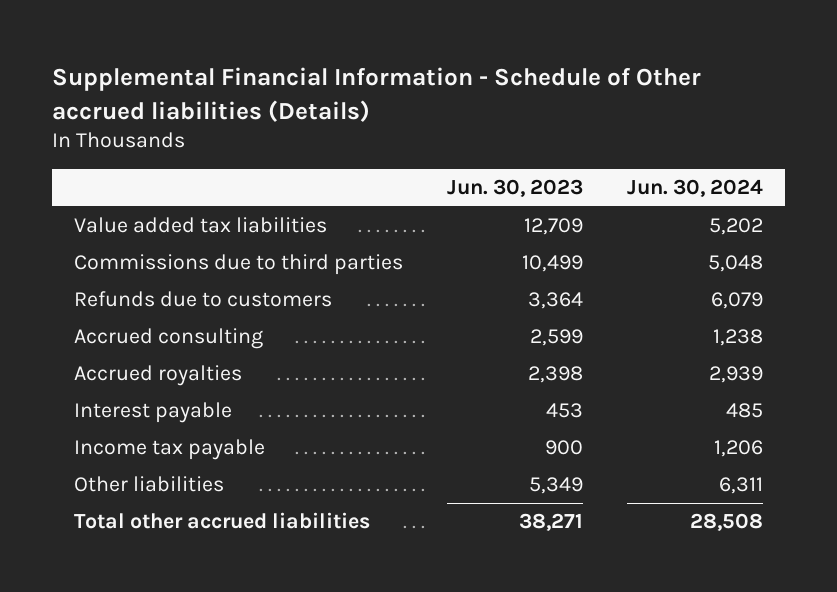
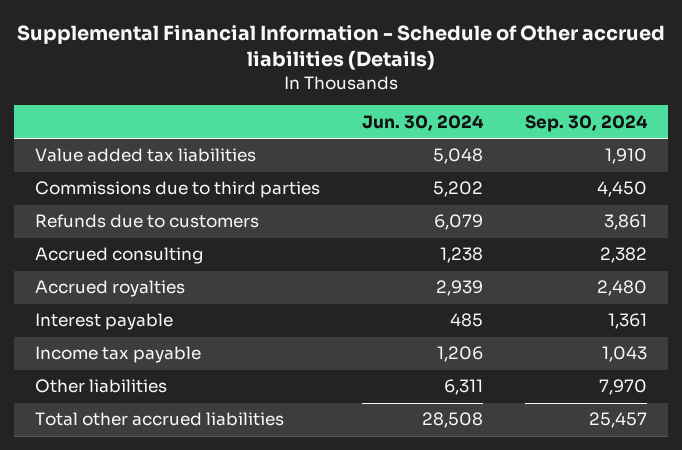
- | Jun. 30, 2023 | Jun. 30, 2024
+ | Jun. 30, 2024 | Sep. 30, 2024
- Value added tax liabilities | 12,709 | 5,202
- Commissions due to third parties | 10,499 | 5,048
+ Value added tax liabilities | 5,048 | 1,910
+ Commissions due to third parties | 5,202 | 4,450

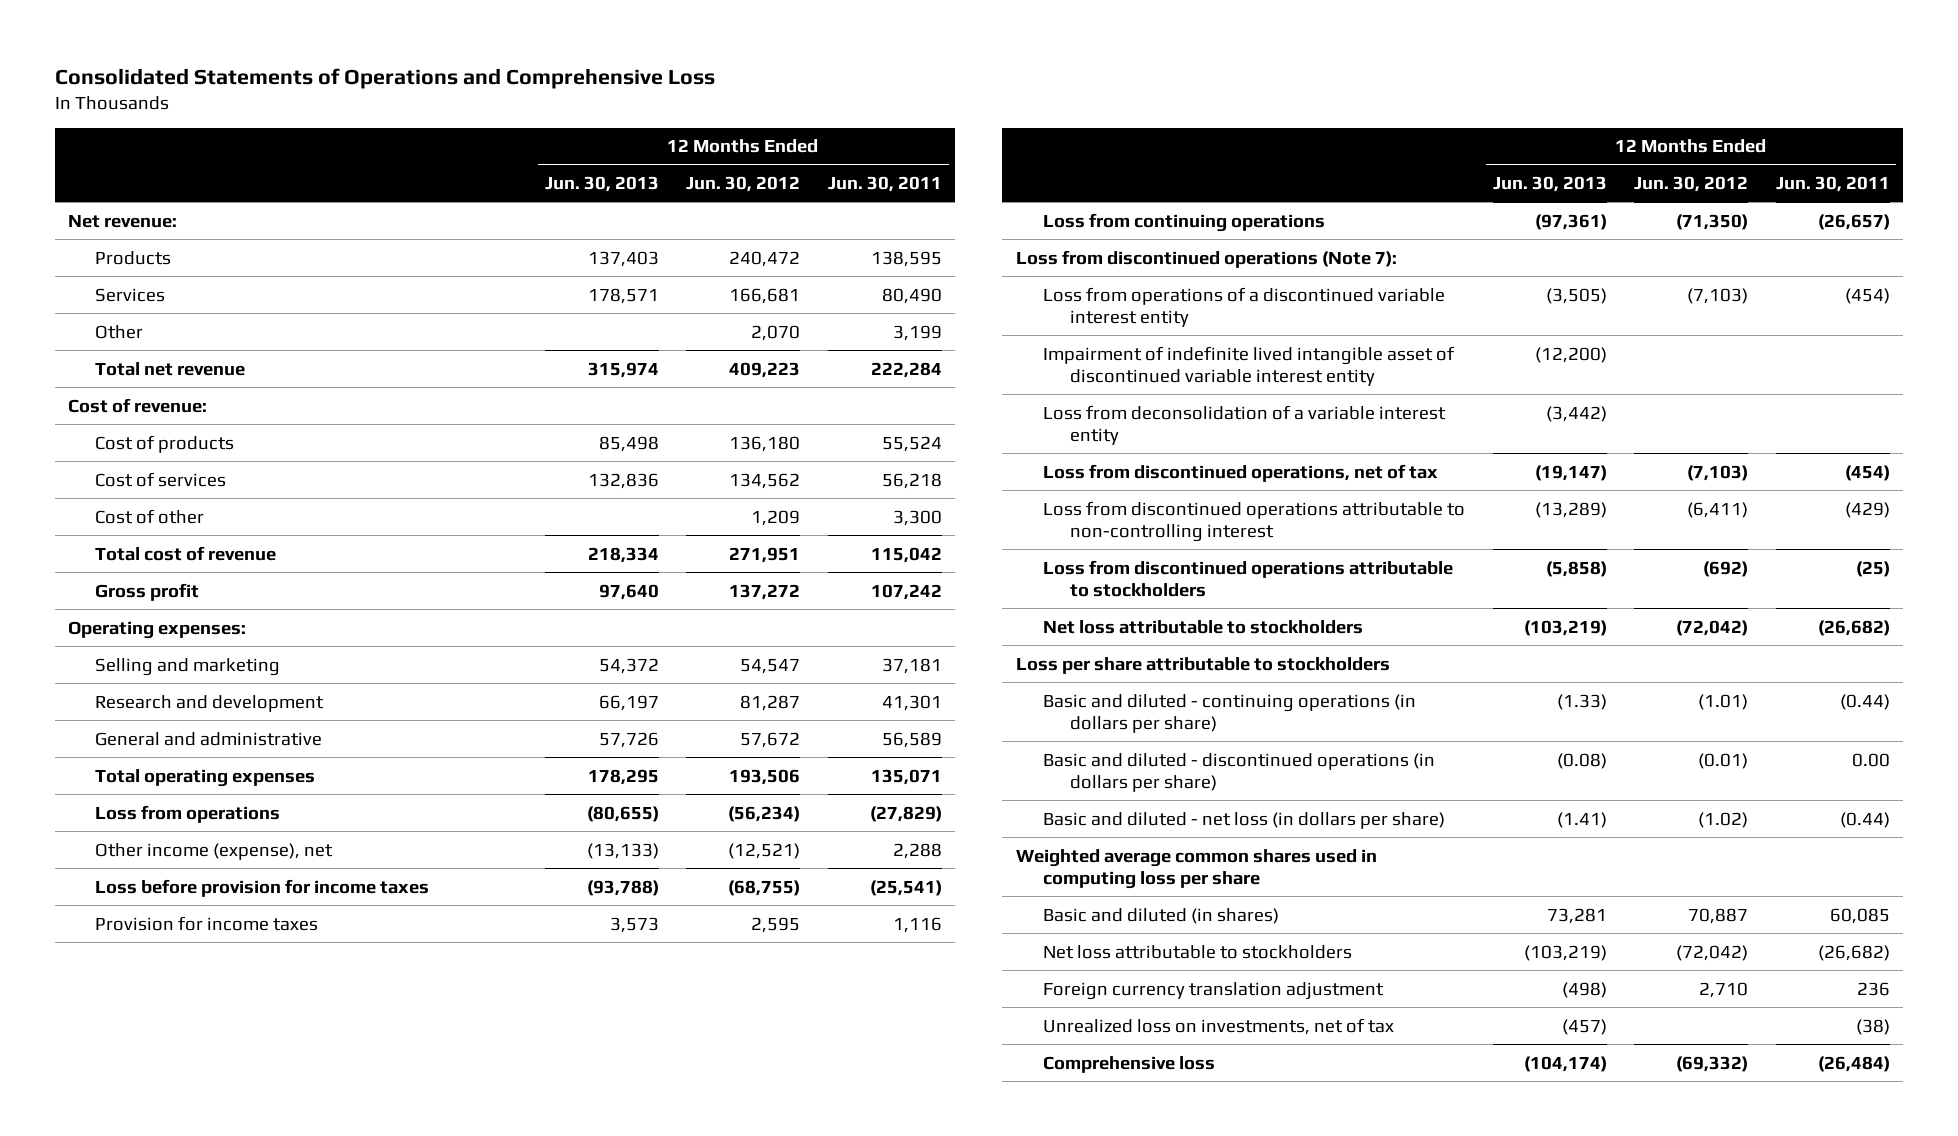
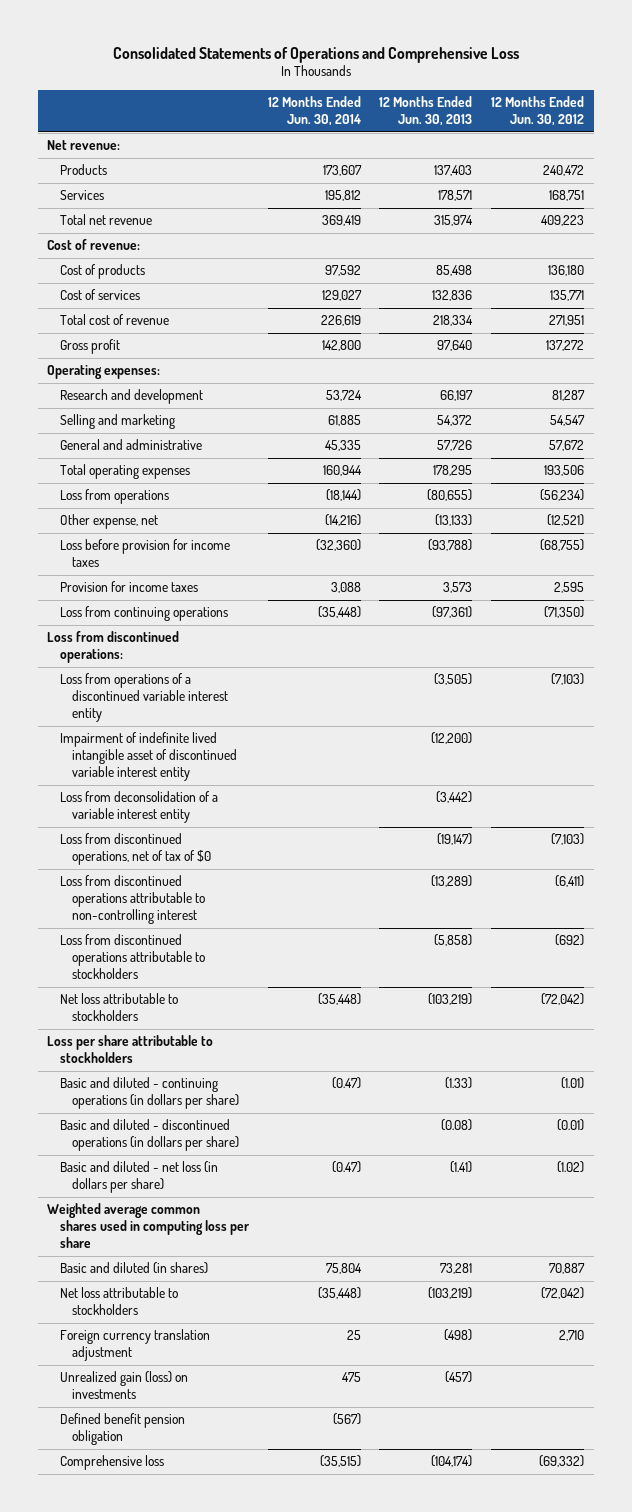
- | 12 Months Ended Jun. 30, 2013 | 12 Months Ended Jun. 30, 2012 | 12 Months Ended Jun. 30, 2011
+ | 12 Months Ended Jun. 30, 2014 | 12 Months Ended Jun. 30, 2013 | 12 Months Ended Jun. 30, 2012
- Services | 178,571 | 166,681 | 80,490
- Other | | 2,070 | 3,199
+ Services | 195,812 | 178,571 | 168,751
- Cost of services | 132,836 | 134,562 | 56,218
- Cost of other | | 1,209 | 3,300
+ Cost of services | 129,027 | 132,836 | 135,771
moved down: Selling and marketing | 61,885 | 54,372 | 54,547
- Other income (expense), net | (13,133) | (12,521) | 2,288
+ Other expense, net | (14,216) | (13,133) | (12,521)
- Loss from discontinued operations (Note 7):
+ Loss from discontinued operations:
- Loss from discontinued operations, net of tax | (19,147) | (7,103) | (454)
+ Loss from discontinued operations, net of tax of $0 | | (19,147) | (7,103)
- Unrealized loss on investments, net of tax | (457) | | (38)
+ Unrealized gain (loss) on investments | 475 | (457) |
+ Defined benefit pension obligation | (567) | |

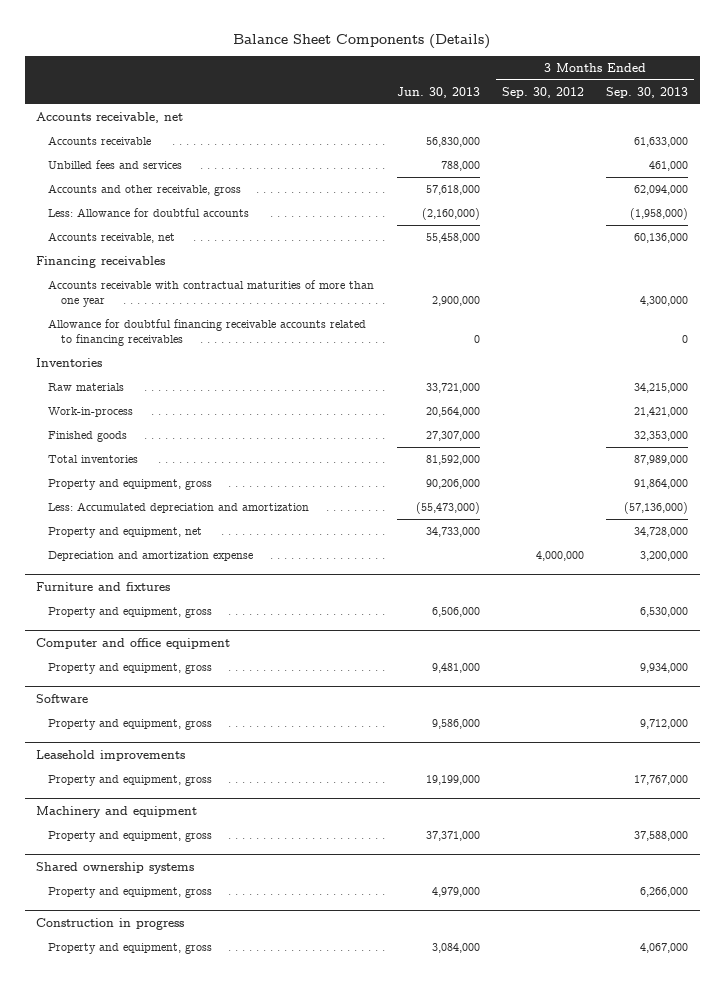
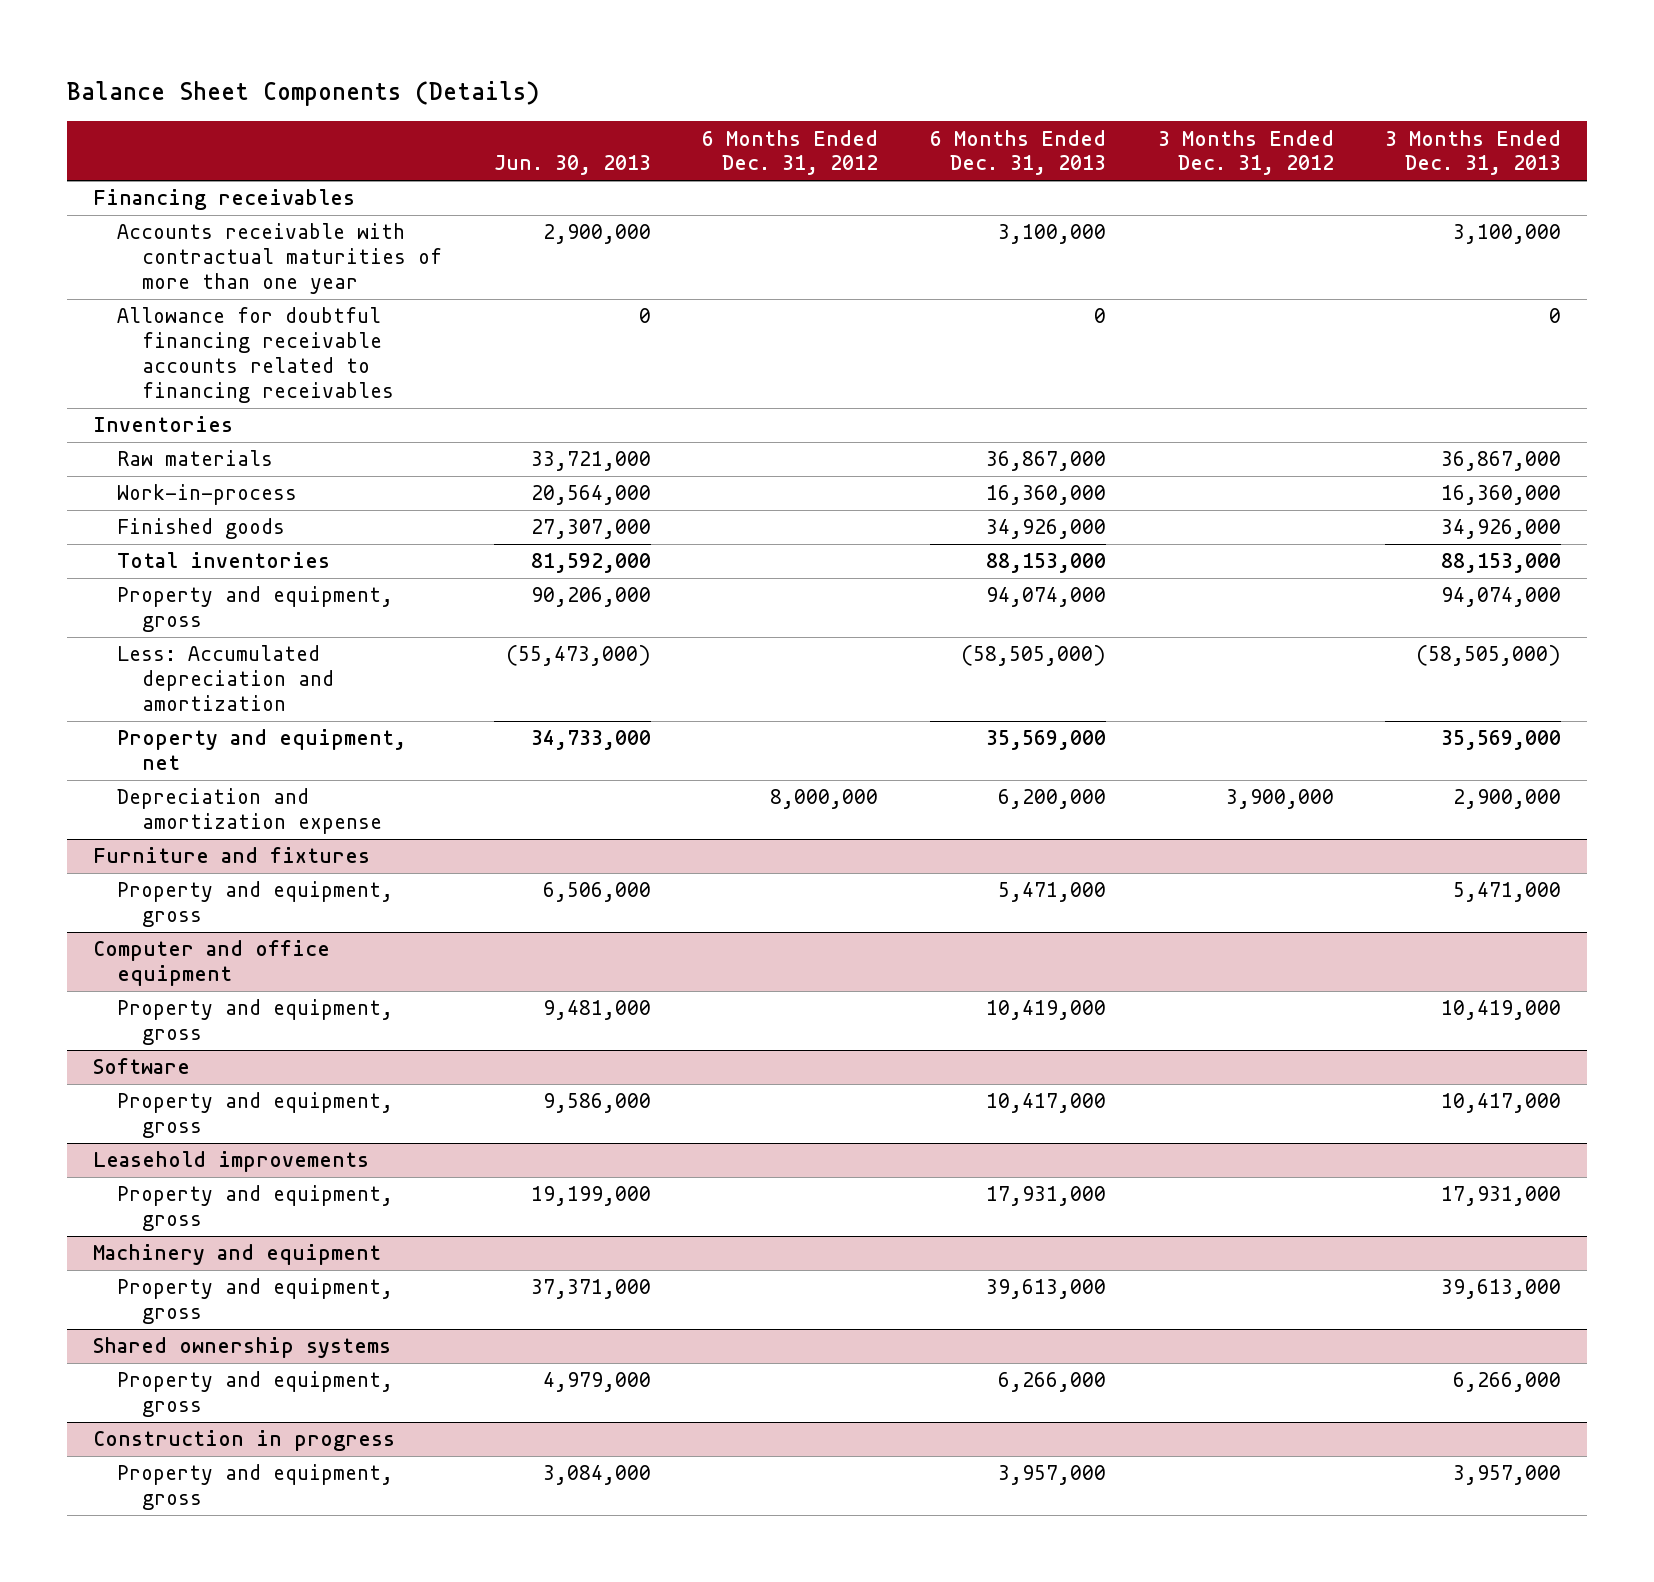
- | Jun. 30, 2013 | 3 Months Ended Sep. 30, 2012 | 3 Months Ended Sep. 30, 2013
+ | Jun. 30, 2013 | 6 Months Ended Dec. 31, 2012 | 6 Months Ended Dec. 31, 2013 | 3 Months Ended Dec. 31, 2012 | 3 Months Ended Dec. 31, 2013
- Accounts receivable, net
- Accounts receivable | 56,830,000 | | 61,633,000
- Unbilled fees and services | 788,000 | | 461,000
- Accounts and other receivable, gross | 57,618,000 | | 62,094,000
- Less: Allowance for doubtful accounts | (2,160,000) | | (1,958,000)
- Accounts receivable, net | 55,458,000 | | 60,136,000

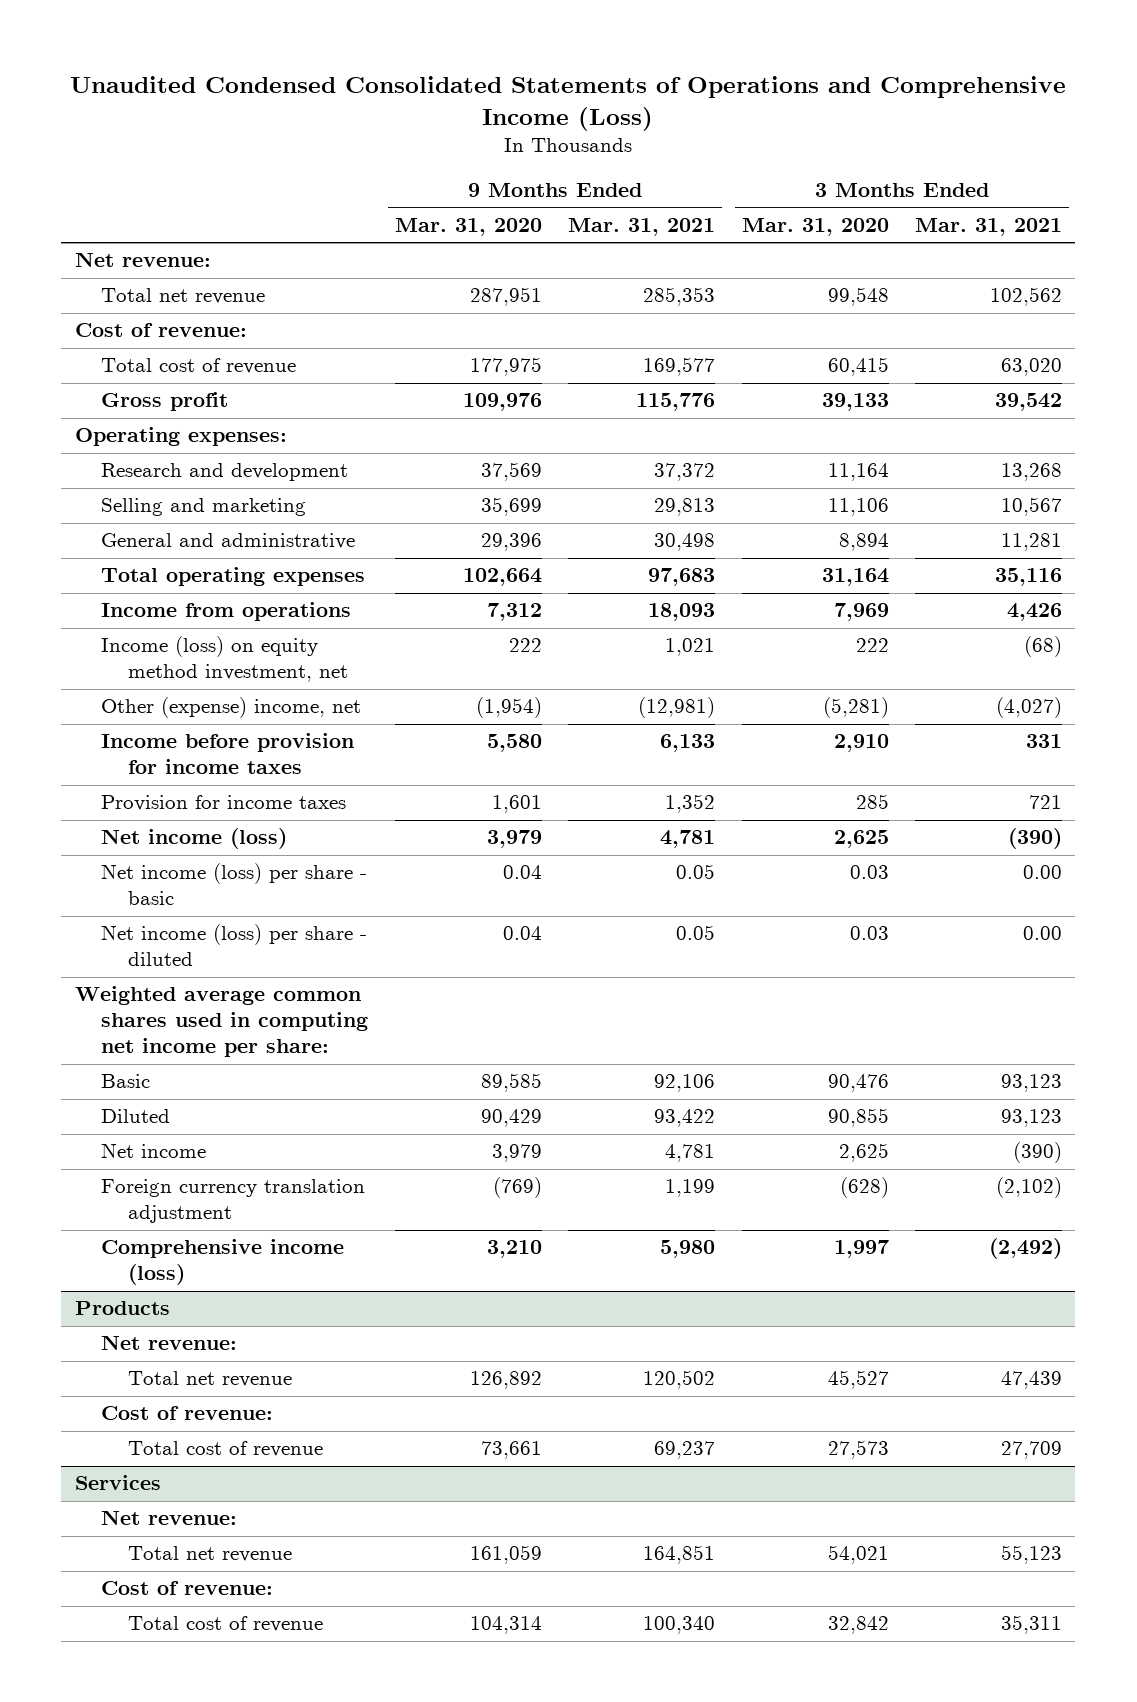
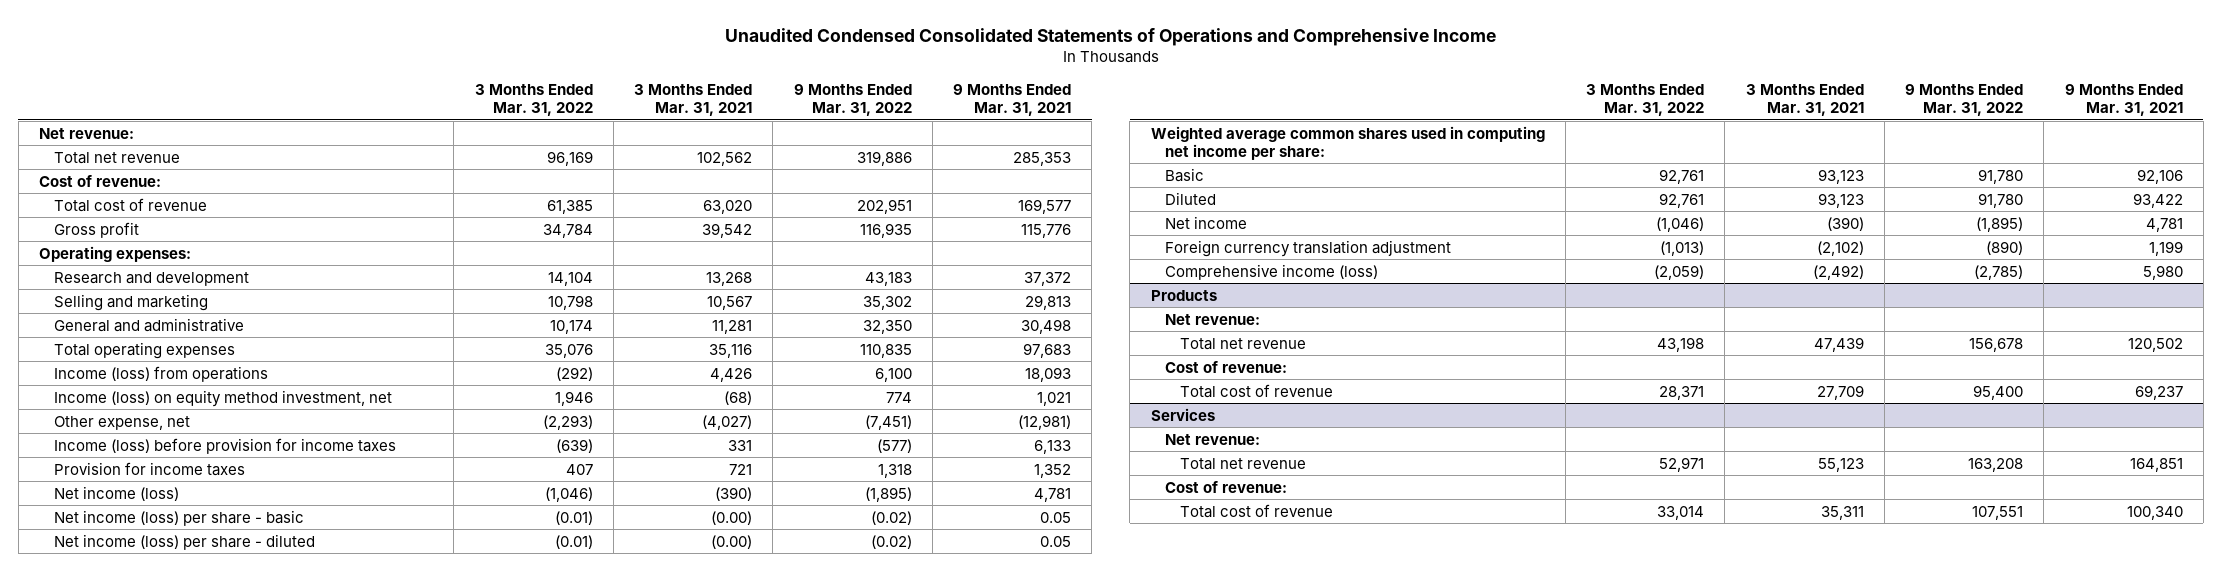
- Unaudited Condensed Consolidated Statements of Operations and Comprehensive Income (Loss)
+ Unaudited Condensed Consolidated Statements of Operations and Comprehensive Income
- | 9 Months Ended Mar. 31, 2020 | 9 Months Ended Mar. 31, 2021 | 3 Months Ended Mar. 31, 2020 | 3 Months Ended Mar. 31, 2021
+ | 3 Months Ended Mar. 31, 2022 | 3 Months Ended Mar. 31, 2021 | 9 Months Ended Mar. 31, 2022 | 9 Months Ended Mar. 31, 2021
- Income from operations | 7,312 | 18,093 | 7,969 | 4,426
+ Income (loss) from operations | (292) | 4,426 | 6,100 | 18,093
- Other (expense) income, net | (1,954) | (12,981) | (5,281) | (4,027)
- Income before provision for income taxes | 5,580 | 6,133 | 2,910 | 331
+ Other expense, net | (2,293) | (4,027) | (7,451) | (12,981)
+ Income (loss) before provision for income taxes | (639) | 331 | (577) | 6,133
- Net income (loss) per share - basic | 0.04 | 0.05 | 0.03 | 0.00
- Net income (loss) per share - diluted | 0.04 | 0.05 | 0.03 | 0.00
+ Net income (loss) per share - basic | (0.01) | (0.00) | (0.02) | 0.05
+ Net income (loss) per share - diluted | (0.01) | (0.00) | (0.02) | 0.05

